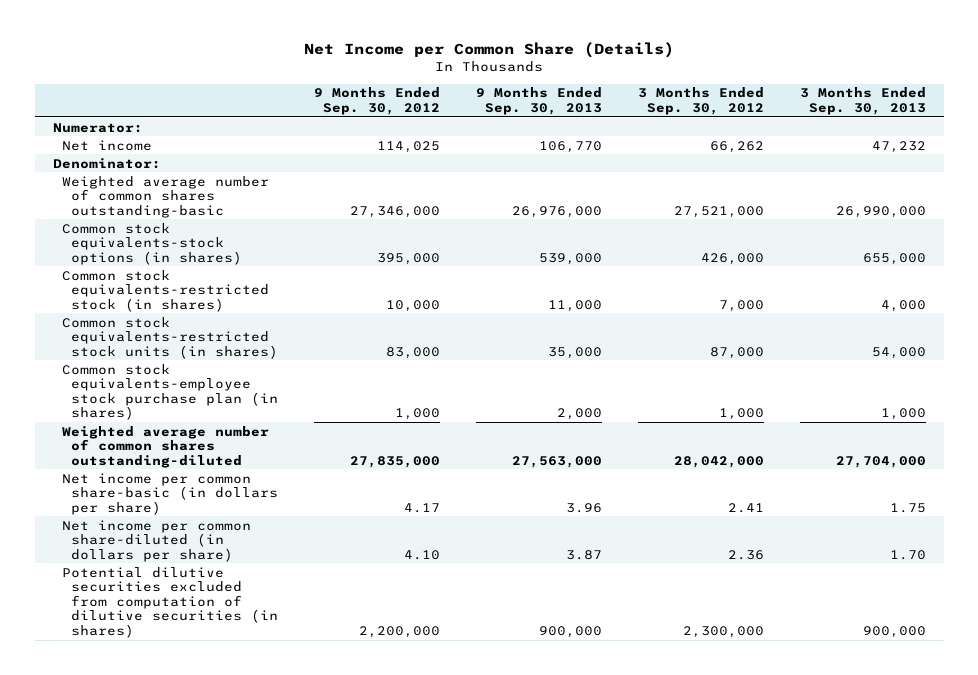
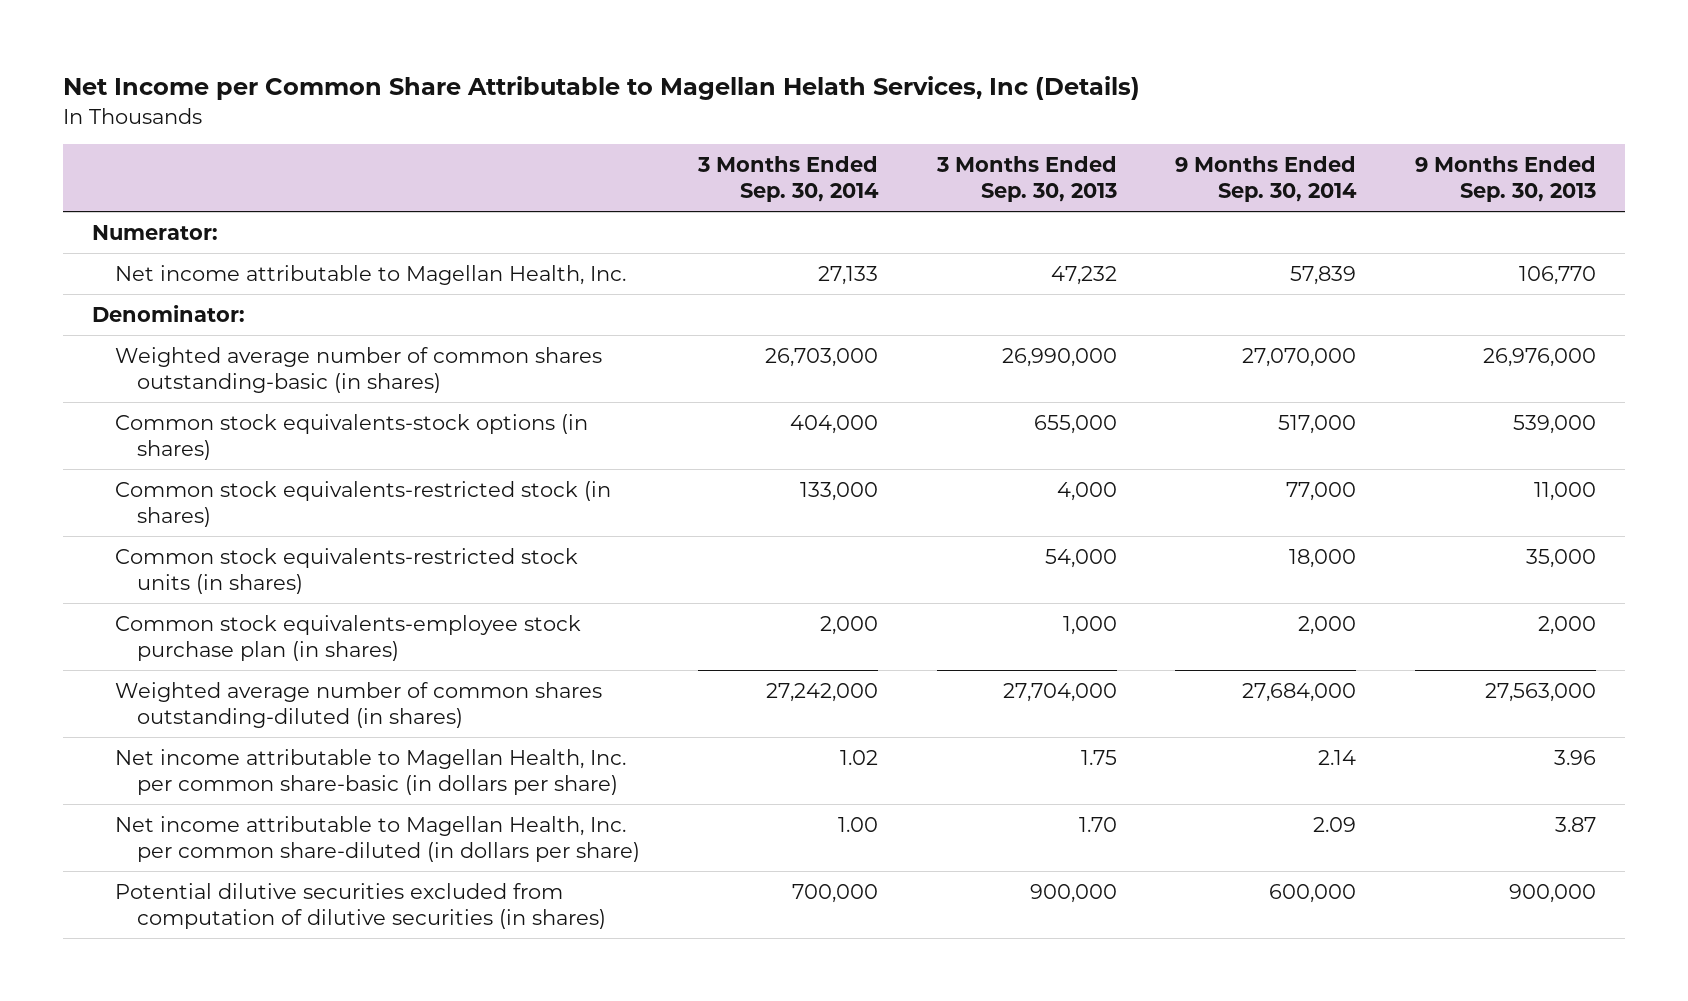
- Net Income per Common Share (Details)
+ Net Income per Common Share Attributable to Magellan Helath Services, Inc (Details)
- | 9 Months Ended Sep. 30, 2012 | 9 Months Ended Sep. 30, 2013 | 3 Months Ended Sep. 30, 2012 | 3 Months Ended Sep. 30, 2013
+ | 3 Months Ended Sep. 30, 2014 | 3 Months Ended Sep. 30, 2013 | 9 Months Ended Sep. 30, 2014 | 9 Months Ended Sep. 30, 2013
- Net income | 114,025 | 106,770 | 66,262 | 47,232
+ Net income attributable to Magellan Health, Inc. | 27,133 | 47,232 | 57,839 | 106,770
- Weighted average number of common shares outstanding-basic | 27,346,000 | 26,976,000 | 27,521,000 | 26,990,000
+ Weighted average number of common shares outstanding-basic (in shares) | 26,703,000 | 26,990,000 | 27,070,000 | 26,976,000
- Weighted average number of common shares outstanding-diluted | 27,835,000 | 27,563,000 | 28,042,000 | 27,704,000
- Net income per common share-basic (in dollars per share) | 4.17 | 3.96 | 2.41 | 1.75
- Net income per common share-diluted (in dollars per share) | 4.10 | 3.87 | 2.36 | 1.70
+ Weighted average number of common shares outstanding-diluted (in shares) | 27,242,000 | 27,704,000 | 27,684,000 | 27,563,000
+ Net income attributable to Magellan Health, Inc. per common share-basic (in dollars per share) | 1.02 | 1.75 | 2.14 | 3.96
+ Net income attributable to Magellan Health, Inc. per common share-diluted (in dollars per share) | 1.00 | 1.70 | 2.09 | 3.87

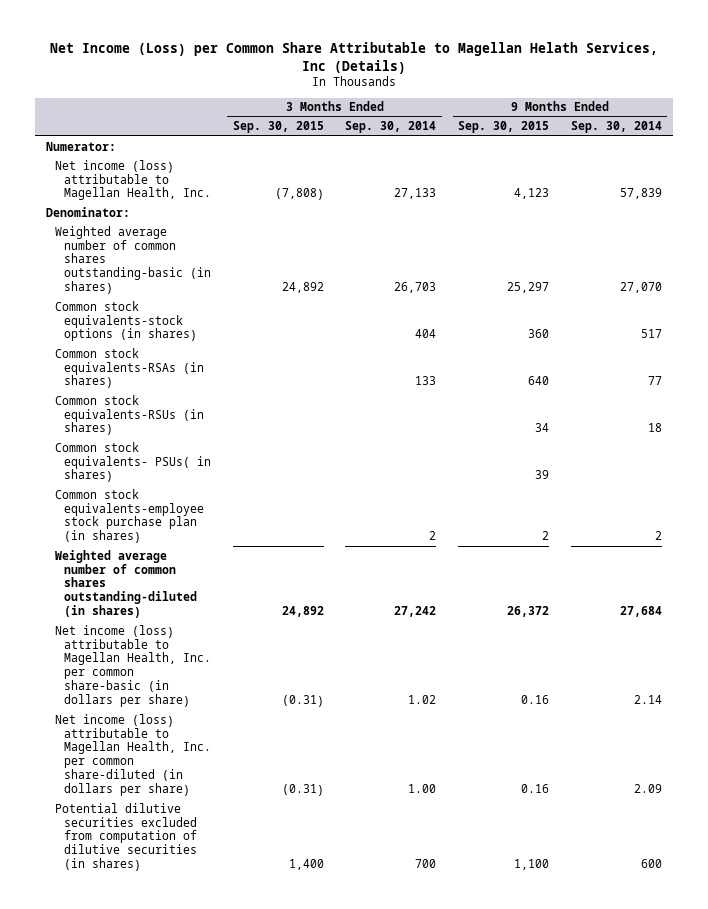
- Net Income per Common Share Attributable to Magellan Helath Services, Inc (Details)
+ Net Income (Loss) per Common Share Attributable to Magellan Helath Services, Inc (Details)
- | 3 Months Ended Sep. 30, 2014 | 3 Months Ended Sep. 30, 2013 | 9 Months Ended Sep. 30, 2014 | 9 Months Ended Sep. 30, 2013
+ | 3 Months Ended Sep. 30, 2015 | 3 Months Ended Sep. 30, 2014 | 9 Months Ended Sep. 30, 2015 | 9 Months Ended Sep. 30, 2014
- Net income attributable to Magellan Health, Inc. | 27,133 | 47,232 | 57,839 | 106,770
+ Net income (loss) attributable to Magellan Health, Inc. | (7,808) | 27,133 | 4,123 | 57,839
- Weighted average number of common shares outstanding-basic (in shares) | 26,703,000 | 26,990,000 | 27,070,000 | 26,976,000
- Common stock equivalents-stock options (in shares) | 404,000 | 655,000 | 517,000 | 539,000
- Common stock equivalents-restricted stock (in shares) | 133,000 | 4,000 | 77,000 | 11,000
- Common stock equivalents-restricted stock units (in shares) | | 54,000 | 18,000 | 35,000
- Common stock equivalents-employee stock purchase plan (in shares) | 2,000 | 1,000 | 2,000 | 2,000
- Weighted average number of common shares outstanding-diluted (in shares) | 27,242,000 | 27,704,000 | 27,684,000 | 27,563,000
- Net income attributable to Magellan Health, Inc. per common share-basic (in dollars per share) | 1.02 | 1.75 | 2.14 | 3.96
- Net income attributable to Magellan Health, Inc. per common share-diluted (in dollars per share) | 1.00 | 1.70 | 2.09 | 3.87
- Potential dilutive securities excluded from computation of dilutive securities (in shares) | 700,000 | 900,000 | 600,000 | 900,000
+ Weighted average number of common shares outstanding-basic (in shares) | 24,892 | 26,703 | 25,297 | 27,070
+ Common stock equivalents-stock options (in shares) | | 404 | 360 | 517
+ Common stock equivalents-RSAs (in shares) | | 133 | 640 | 77
+ Common stock equivalents-RSUs (in shares) | | | 34 | 18
+ Common stock equivalents- PSUs( in shares) | | | 39 |
+ Common stock equivalents-employee stock purchase plan (in shares) | | 2 | 2 | 2
+ Weighted average number of common shares outstanding-diluted (in shares) | 24,892 | 27,242 | 26,372 | 27,684
+ Net income (loss) attributable to Magellan Health, Inc. per common share-basic (in dollars per share) | (0.31) | 1.02 | 0.16 | 2.14
+ Net income (loss) attributable to Magellan Health, Inc. per common share-diluted (in dollars per share) | (0.31) | 1.00 | 0.16 | 2.09
+ Potential dilutive securities excluded from computation of dilutive securities (in shares) | 1,400 | 700 | 1,100 | 600

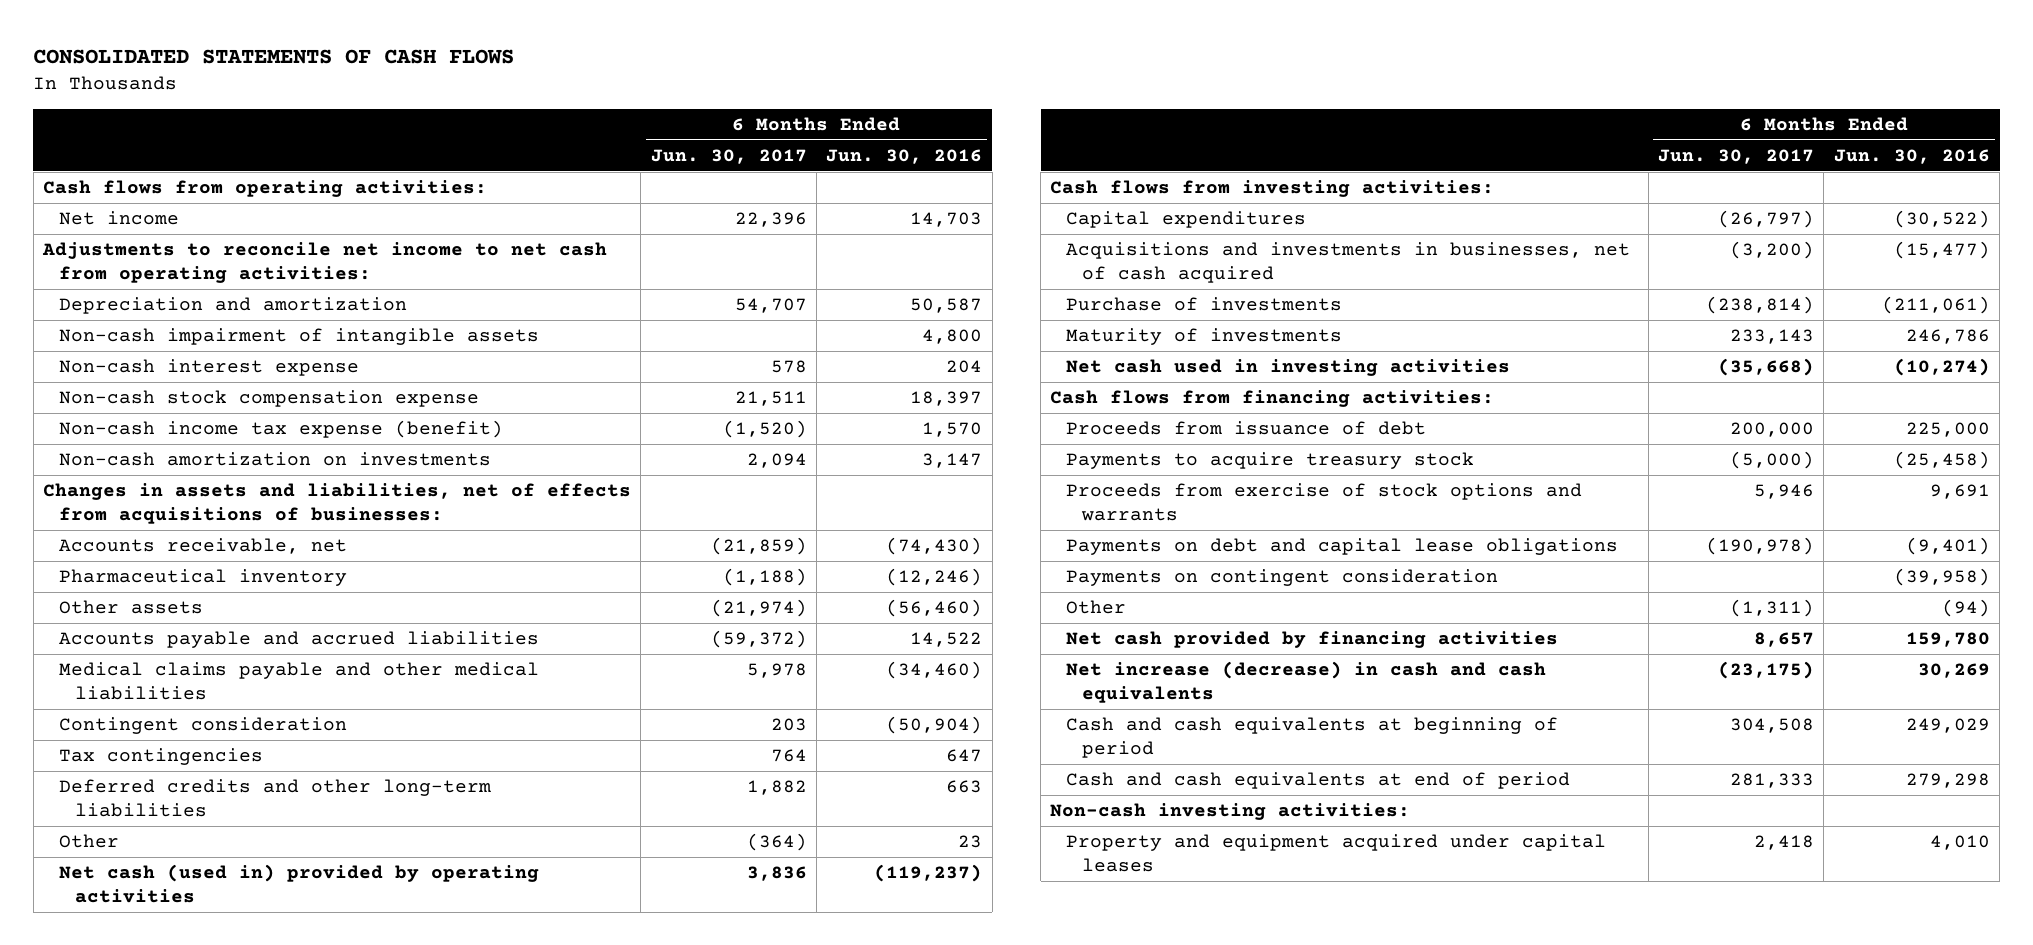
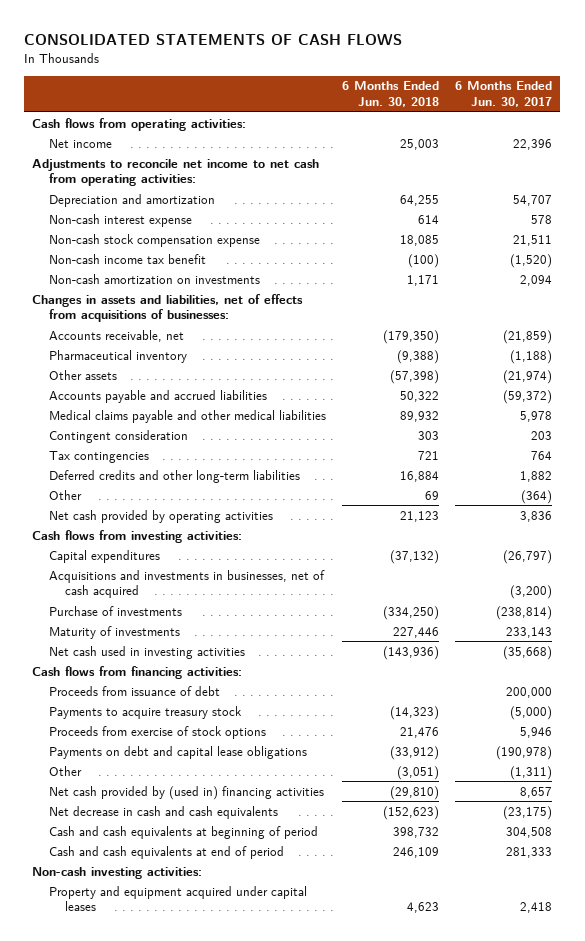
- | 6 Months Ended Jun. 30, 2017 | 6 Months Ended Jun. 30, 2016
+ | 6 Months Ended Jun. 30, 2018 | 6 Months Ended Jun. 30, 2017
- Non-cash impairment of intangible assets | | 4,800
- Non-cash income tax expense (benefit) | (1,520) | 1,570
+ Non-cash income tax benefit | (100) | (1,520)
- Net cash (used in) provided by operating activities | 3,836 | (119,237)
+ Net cash provided by operating activities | 21,123 | 3,836
- Proceeds from exercise of stock options and warrants | 5,946 | 9,691
+ Proceeds from exercise of stock options | 21,476 | 5,946
- Payments on contingent consideration | | (39,958)
- Net cash provided by financing activities | 8,657 | 159,780
- Net increase (decrease) in cash and cash equivalents | (23,175) | 30,269
+ Net cash provided by (used in) financing activities | (29,810) | 8,657
+ Net decrease in cash and cash equivalents | (152,623) | (23,175)

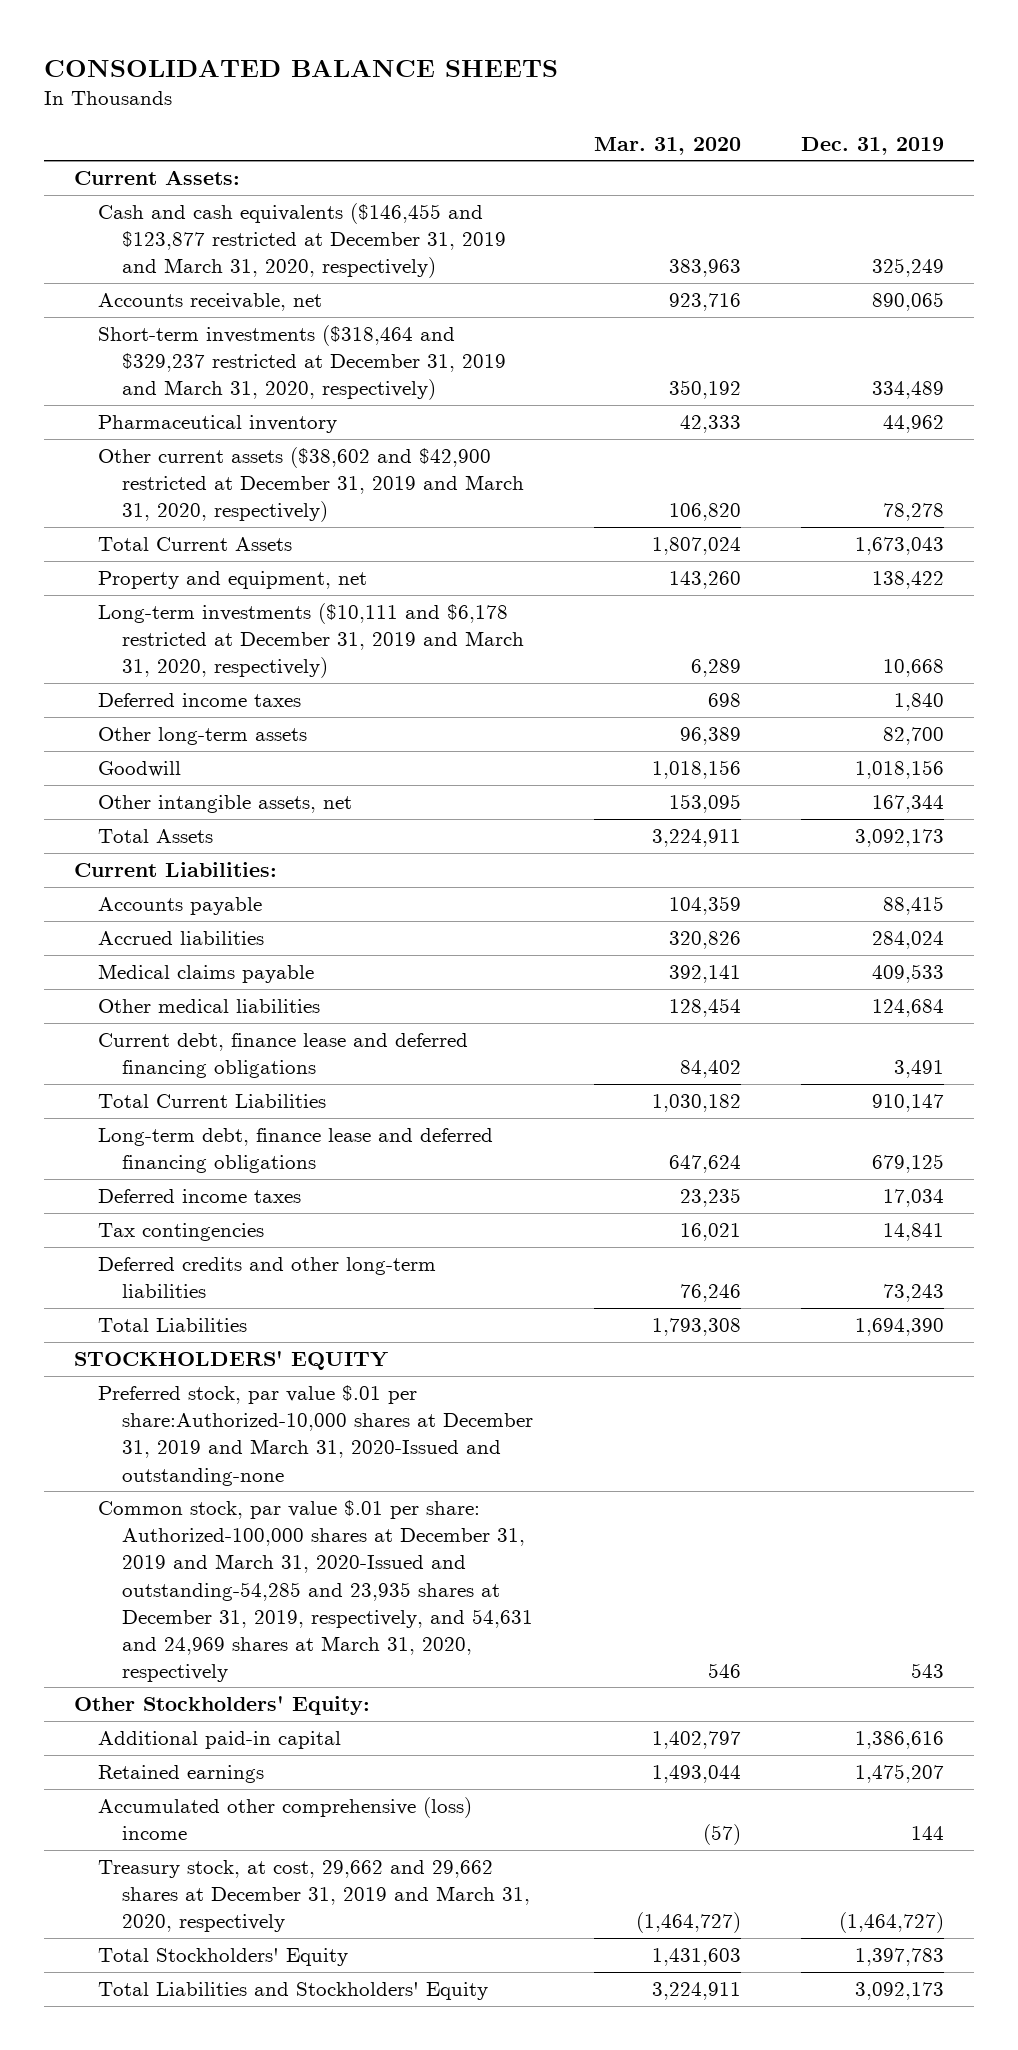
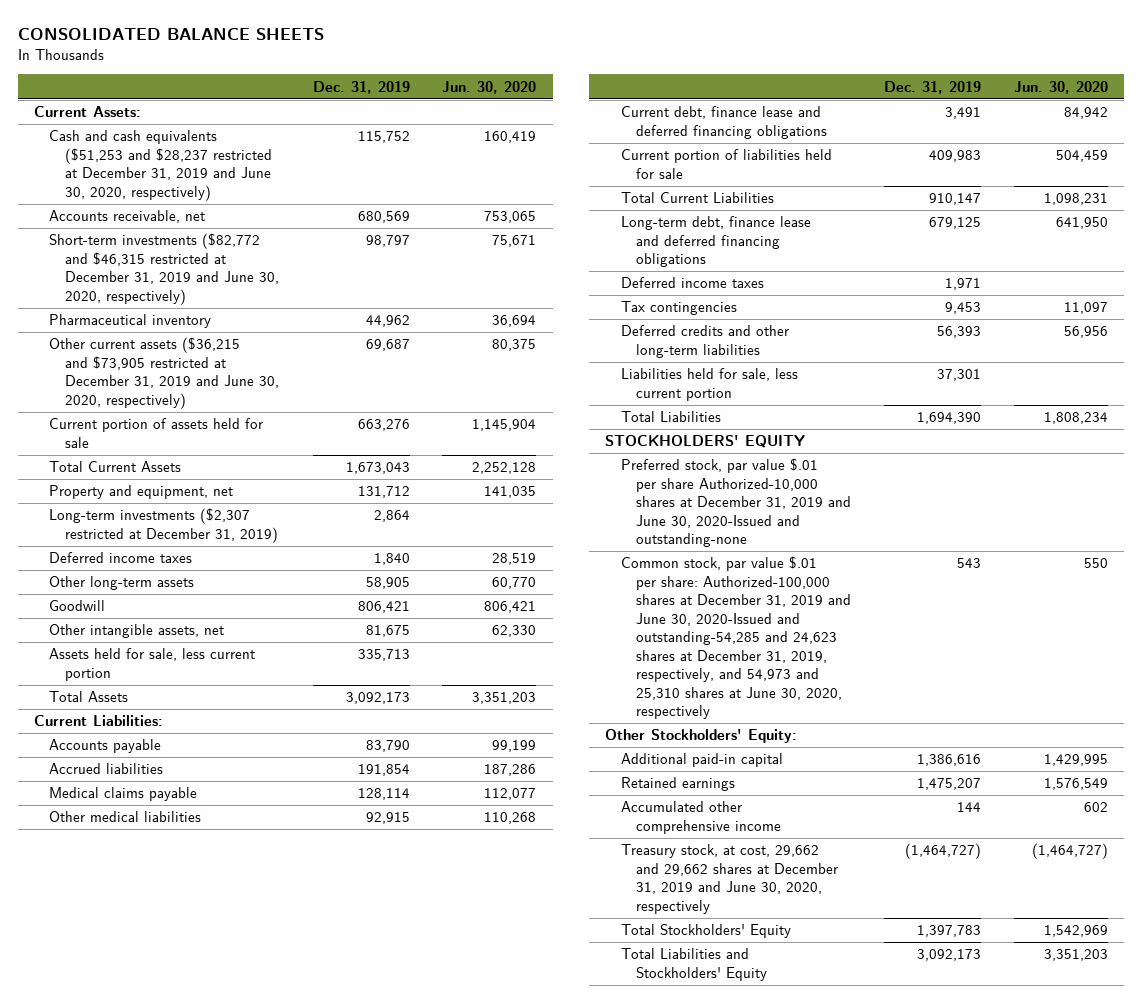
- | Mar. 31, 2020 | Dec. 31, 2019
+ | Dec. 31, 2019 | Jun. 30, 2020
- Cash and cash equivalents ($146,455 and $123,877 restricted at December 31, 2019 and March 31, 2020, respectively) | 383,963 | 325,249
- Accounts receivable, net | 923,716 | 890,065
- Short-term investments ($318,464 and $329,237 restricted at December 31, 2019 and March 31, 2020, respectively) | 350,192 | 334,489
+ Cash and cash equivalents ($51,253 and $28,237 restricted at December 31, 2019 and June 30, 2020, respectively) | 115,752 | 160,419
+ Accounts receivable, net | 680,569 | 753,065
+ Short-term investments ($82,772 and $46,315 restricted at December 31, 2019 and June 30, 2020, respectively) | 98,797 | 75,671
- Other current assets ($38,602 and $42,900 restricted at December 31, 2019 and March 31, 2020, respectively) | 106,820 | 78,278
+ Other current assets ($36,215 and $73,905 restricted at December 31, 2019 and June 30, 2020, respectively) | 69,687 | 80,375
+ Current portion of assets held for sale | 663,276 | 1,145,904
- Property and equipment, net | 143,260 | 138,422
- Long-term investments ($10,111 and $6,178 restricted at December 31, 2019 and March 31, 2020, respectively) | 6,289 | 10,668
+ Property and equipment, net | 131,712 | 141,035
+ Long-term investments ($2,307 restricted at December 31, 2019) | 2,864 |
- Other long-term assets | 96,389 | 82,700
- Goodwill | 1,018,156 | 1,018,156
- Other intangible assets, net | 153,095 | 167,344
+ Other long-term assets | 58,905 | 60,770
+ Goodwill | 806,421 | 806,421
+ Other intangible assets, net | 81,675 | 62,330
+ Assets held for sale, less current portion | 335,713 |
- Accounts payable | 104,359 | 88,415
- Accrued liabilities | 320,826 | 284,024
- Medical claims payable | 392,141 | 409,533
- Other medical liabilities | 128,454 | 124,684
+ Accounts payable | 83,790 | 99,199
+ Accrued liabilities | 191,854 | 187,286
+ Medical claims payable | 128,114 | 112,077
+ Other medical liabilities | 92,915 | 110,268
+ Current portion of liabilities held for sale | 409,983 | 504,459
- Deferred income taxes | 23,235 | 17,034
- Tax contingencies | 16,021 | 14,841
- Deferred credits and other long-term liabilities | 76,246 | 73,243
+ Deferred income taxes | 1,971 |
+ Tax contingencies | 9,453 | 11,097
+ Deferred credits and other long-term liabilities | 56,393 | 56,956
+ Liabilities held for sale, less current portion | 37,301 |
- Preferred stock, par value $.01 per share:Authorized-10,000 shares at December 31, 2019 and March 31, 2020-Issued and outstanding-none
- Common stock, par value $.01 per share: Authorized-100,000 shares at December 31, 2019 and March 31, 2020-Issued and outstanding-54,285 and 23,935 shares at December 31, 2019, respectively, and 54,631 and 24,969 shares at March 31, 2020, respectively | 546 | 543
+ Preferred stock, par value $.01 per share Authorized-10,000 shares at December 31, 2019 and June 30, 2020-Issued and outstanding-none
+ Common stock, par value $.01 per share: Authorized-100,000 shares at December 31, 2019 and June 30, 2020-Issued and outstanding-54,285 and 24,623 shares at December 31, 2019, respectively, and 54,973 and 25,310 shares at June 30, 2020, respectively | 543 | 550
- Accumulated other comprehensive (loss) income | (57) | 144
- Treasury stock, at cost, 29,662 and 29,662 shares at December 31, 2019 and March 31, 2020, respectively | (1,464,727) | (1,464,727)
+ Accumulated other comprehensive income | 144 | 602
+ Treasury stock, at cost, 29,662 and 29,662 shares at December 31, 2019 and June 30, 2020, respectively | (1,464,727) | (1,464,727)

